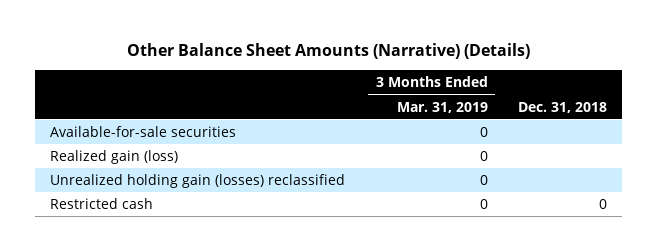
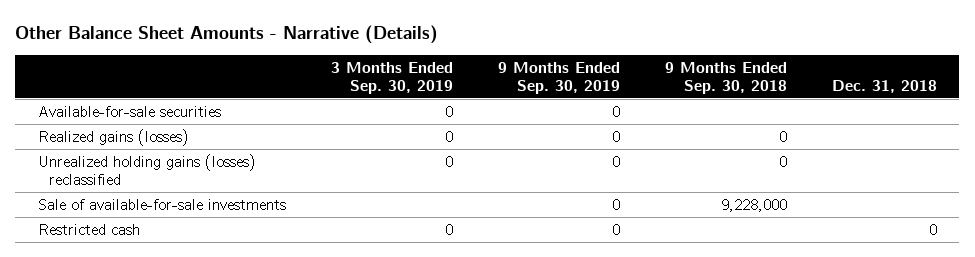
- Other Balance Sheet Amounts (Narrative) (Details)
+ Other Balance Sheet Amounts - Narrative (Details)
- | 3 Months Ended Mar. 31, 2019 | Dec. 31, 2018
+ | 3 Months Ended Sep. 30, 2019 | 9 Months Ended Sep. 30, 2019 | 9 Months Ended Sep. 30, 2018 | Dec. 31, 2018
- Realized gain (loss) | 0 |
- Unrealized holding gain (losses) reclassified | 0 |
+ Realized gains (losses) | 0 | 0 | 0 |
+ Unrealized holding gains (losses) reclassified | 0 | 0 | 0 |
+ Sale of available-for-sale investments | | 0 | 9,228,000 |

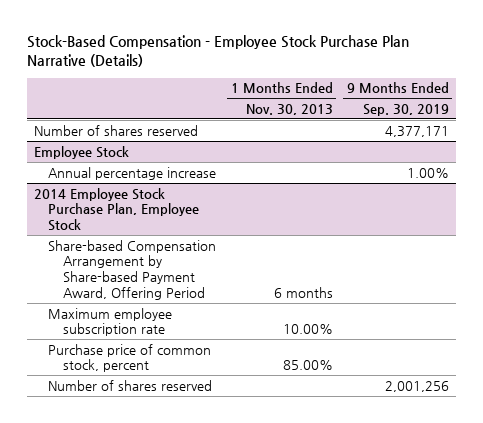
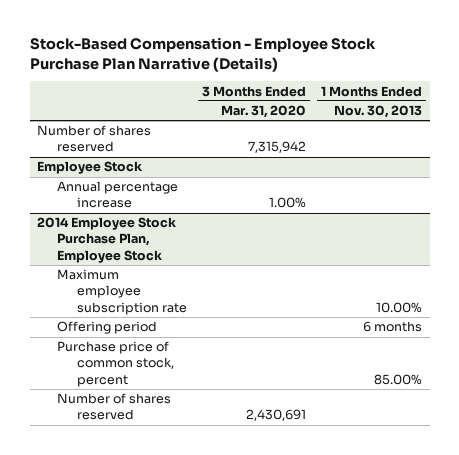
- | 1 Months Ended Nov. 30, 2013 | 9 Months Ended Sep. 30, 2019
+ | 3 Months Ended Mar. 31, 2020 | 1 Months Ended Nov. 30, 2013
@ 2014 Employee Stock Purchase Plan, Employee Stock
- Share-based Compensation Arrangement by Share-based Payment Award, Offering Period | 6 months |
+ Offering period | | 6 months

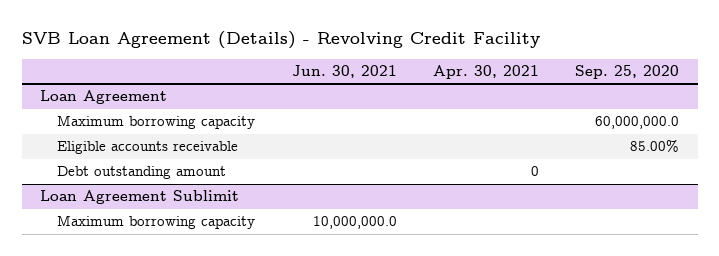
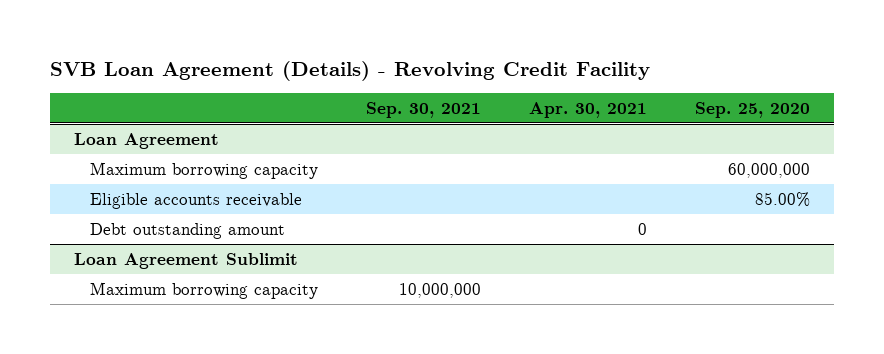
- | Jun. 30, 2021 | Apr. 30, 2021 | Sep. 25, 2020
+ | Sep. 30, 2021 | Apr. 30, 2021 | Sep. 25, 2020
@ Loan Agreement
- Maximum borrowing capacity | | | 60,000,000.0
+ Maximum borrowing capacity | | | 60,000,000

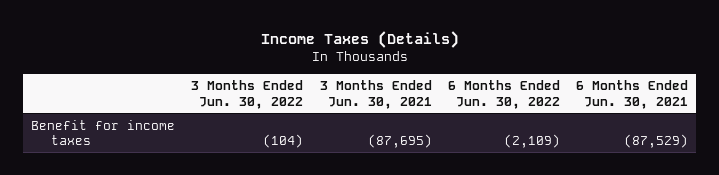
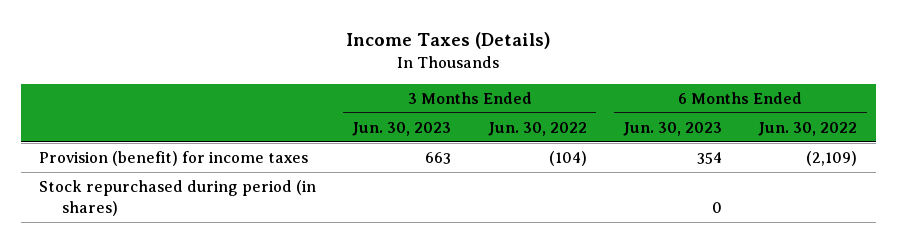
- | 3 Months Ended Jun. 30, 2022 | 3 Months Ended Jun. 30, 2021 | 6 Months Ended Jun. 30, 2022 | 6 Months Ended Jun. 30, 2021
+ | 3 Months Ended Jun. 30, 2023 | 3 Months Ended Jun. 30, 2022 | 6 Months Ended Jun. 30, 2023 | 6 Months Ended Jun. 30, 2022
- Benefit for income taxes | (104) | (87,695) | (2,109) | (87,529)
+ Provision (benefit) for income taxes | 663 | (104) | 354 | (2,109)
+ Stock repurchased during period (in shares) | | | 0 |

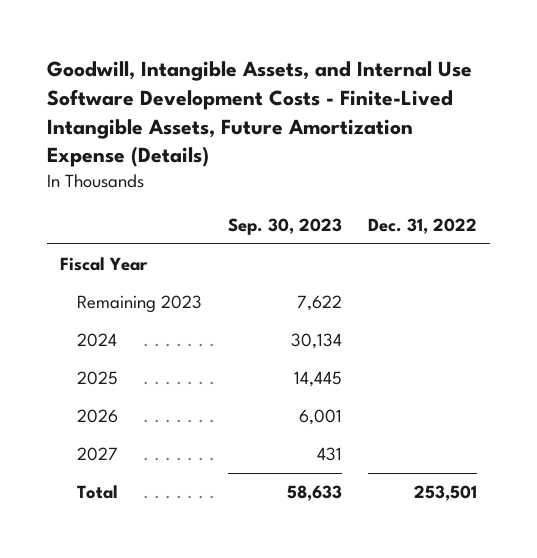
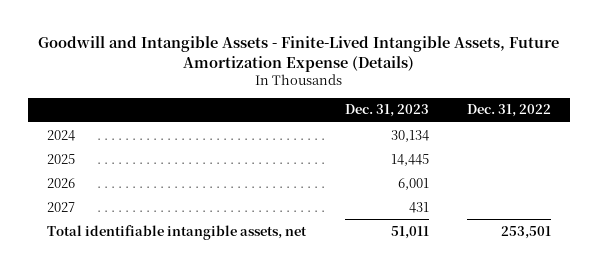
- Goodwill, Intangible Assets, and Internal Use Software Development Costs - Finite-Lived Intangible Assets, Future Amortization Expense (Details)
+ Goodwill and Intangible Assets - Finite-Lived Intangible Assets, Future Amortization Expense (Details)
- | Sep. 30, 2023 | Dec. 31, 2022
+ | Dec. 31, 2023 | Dec. 31, 2022
- Fiscal Year
- Remaining 2023 | 7,622 |
- Total | 58,633 | 253,501
+ Total identifiable intangible assets, net | 51,011 | 253,501

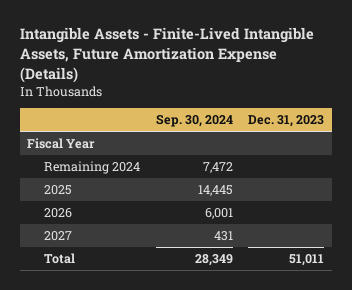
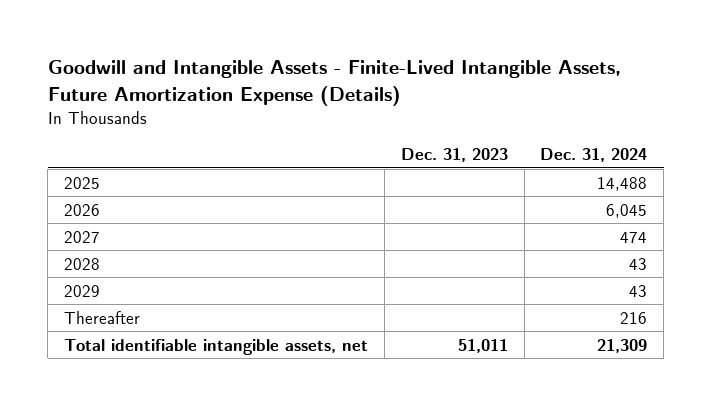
- Intangible Assets - Finite-Lived Intangible Assets, Future Amortization Expense (Details)
+ Goodwill and Intangible Assets - Finite-Lived Intangible Assets, Future Amortization Expense (Details)
- | Sep. 30, 2024 | Dec. 31, 2023
+ | Dec. 31, 2023 | Dec. 31, 2024
- Fiscal Year
- Remaining 2024 | 7,472 |
- Total | 28,349 | 51,011
+ 2028 | | 43
+ 2029 | | 43
+ Thereafter | | 216
+ Total identifiable intangible assets, net | 51,011 | 21,309

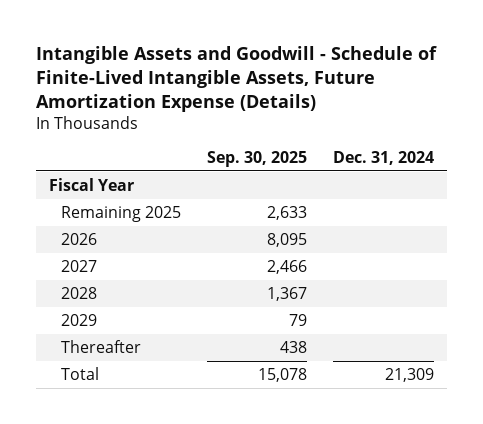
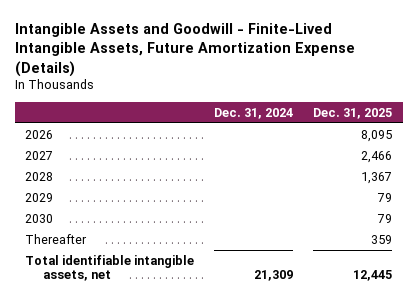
- Intangible Assets and Goodwill - Schedule of Finite-Lived Intangible Assets, Future Amortization Expense (Details)
+ Intangible Assets and Goodwill - Finite-Lived Intangible Assets, Future Amortization Expense (Details)
- | Sep. 30, 2025 | Dec. 31, 2024
+ | Dec. 31, 2024 | Dec. 31, 2025
- Fiscal Year
- Remaining 2025 | 2,633 |
+ 2030 | | 79
- Total | 15,078 | 21,309
+ Total identifiable intangible assets, net | 21,309 | 12,445

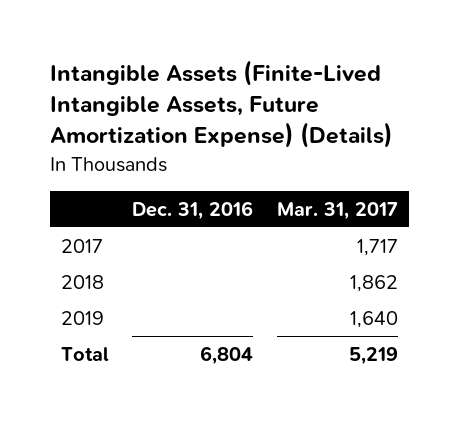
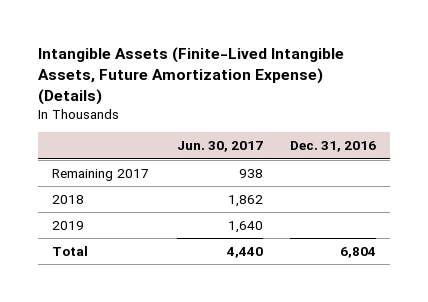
- | Dec. 31, 2016 | Mar. 31, 2017
+ | Jun. 30, 2017 | Dec. 31, 2016
- 2017 | | 1,717
+ Remaining 2017 | 938 |

